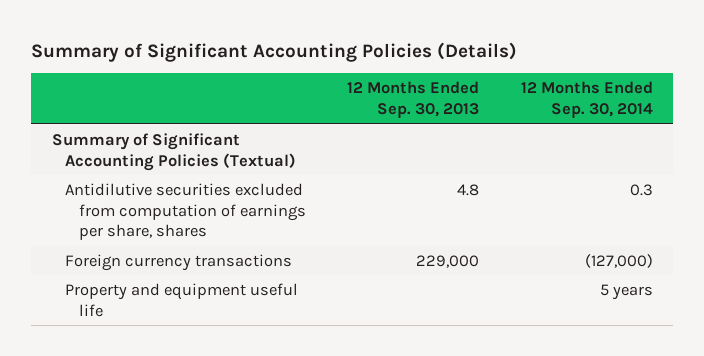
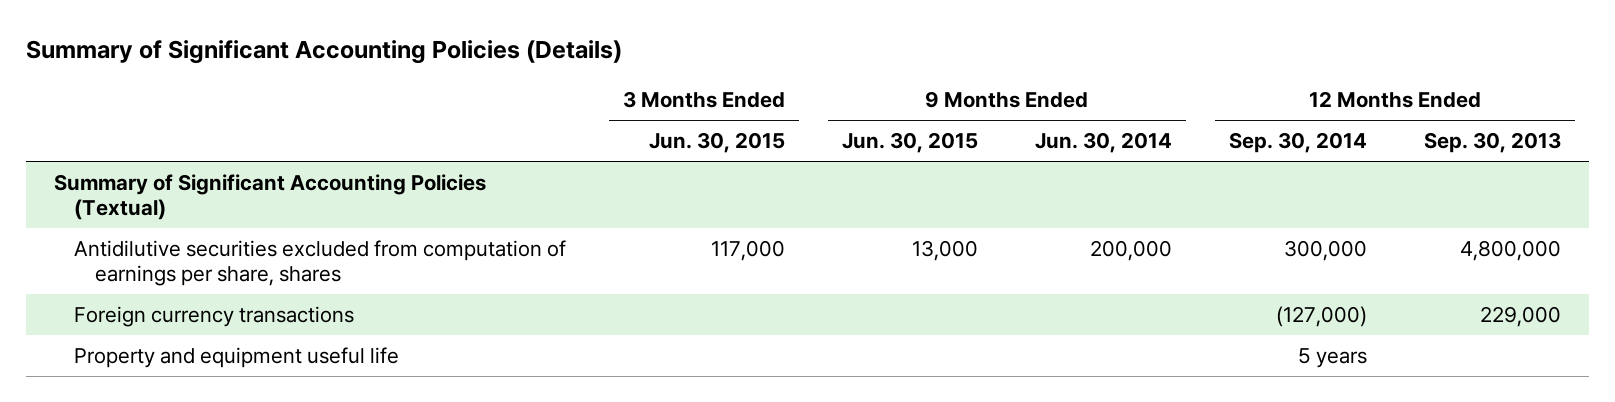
- | 12 Months Ended Sep. 30, 2013 | 12 Months Ended Sep. 30, 2014
+ | 3 Months Ended Jun. 30, 2015 | 9 Months Ended Jun. 30, 2015 | 9 Months Ended Jun. 30, 2014 | 12 Months Ended Sep. 30, 2014 | 12 Months Ended Sep. 30, 2013
- Antidilutive securities excluded from computation of earnings per share, shares | 4.8 | 0.3
+ Antidilutive securities excluded from computation of earnings per share, shares | 117,000 | 13,000 | 200,000 | 300,000 | 4,800,000

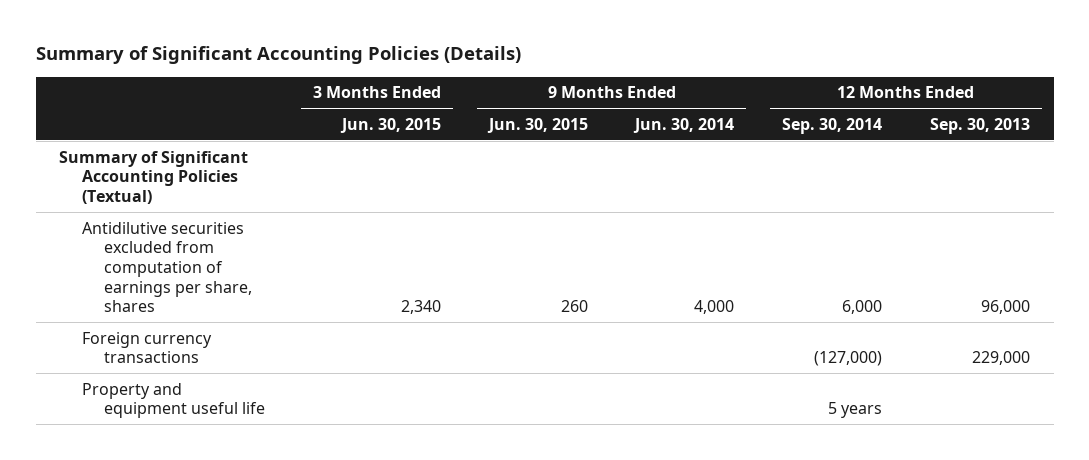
- Antidilutive securities excluded from computation of earnings per share, shares | 117,000 | 13,000 | 200,000 | 300,000 | 4,800,000
+ Antidilutive securities excluded from computation of earnings per share, shares | 2,340 | 260 | 4,000 | 6,000 | 96,000

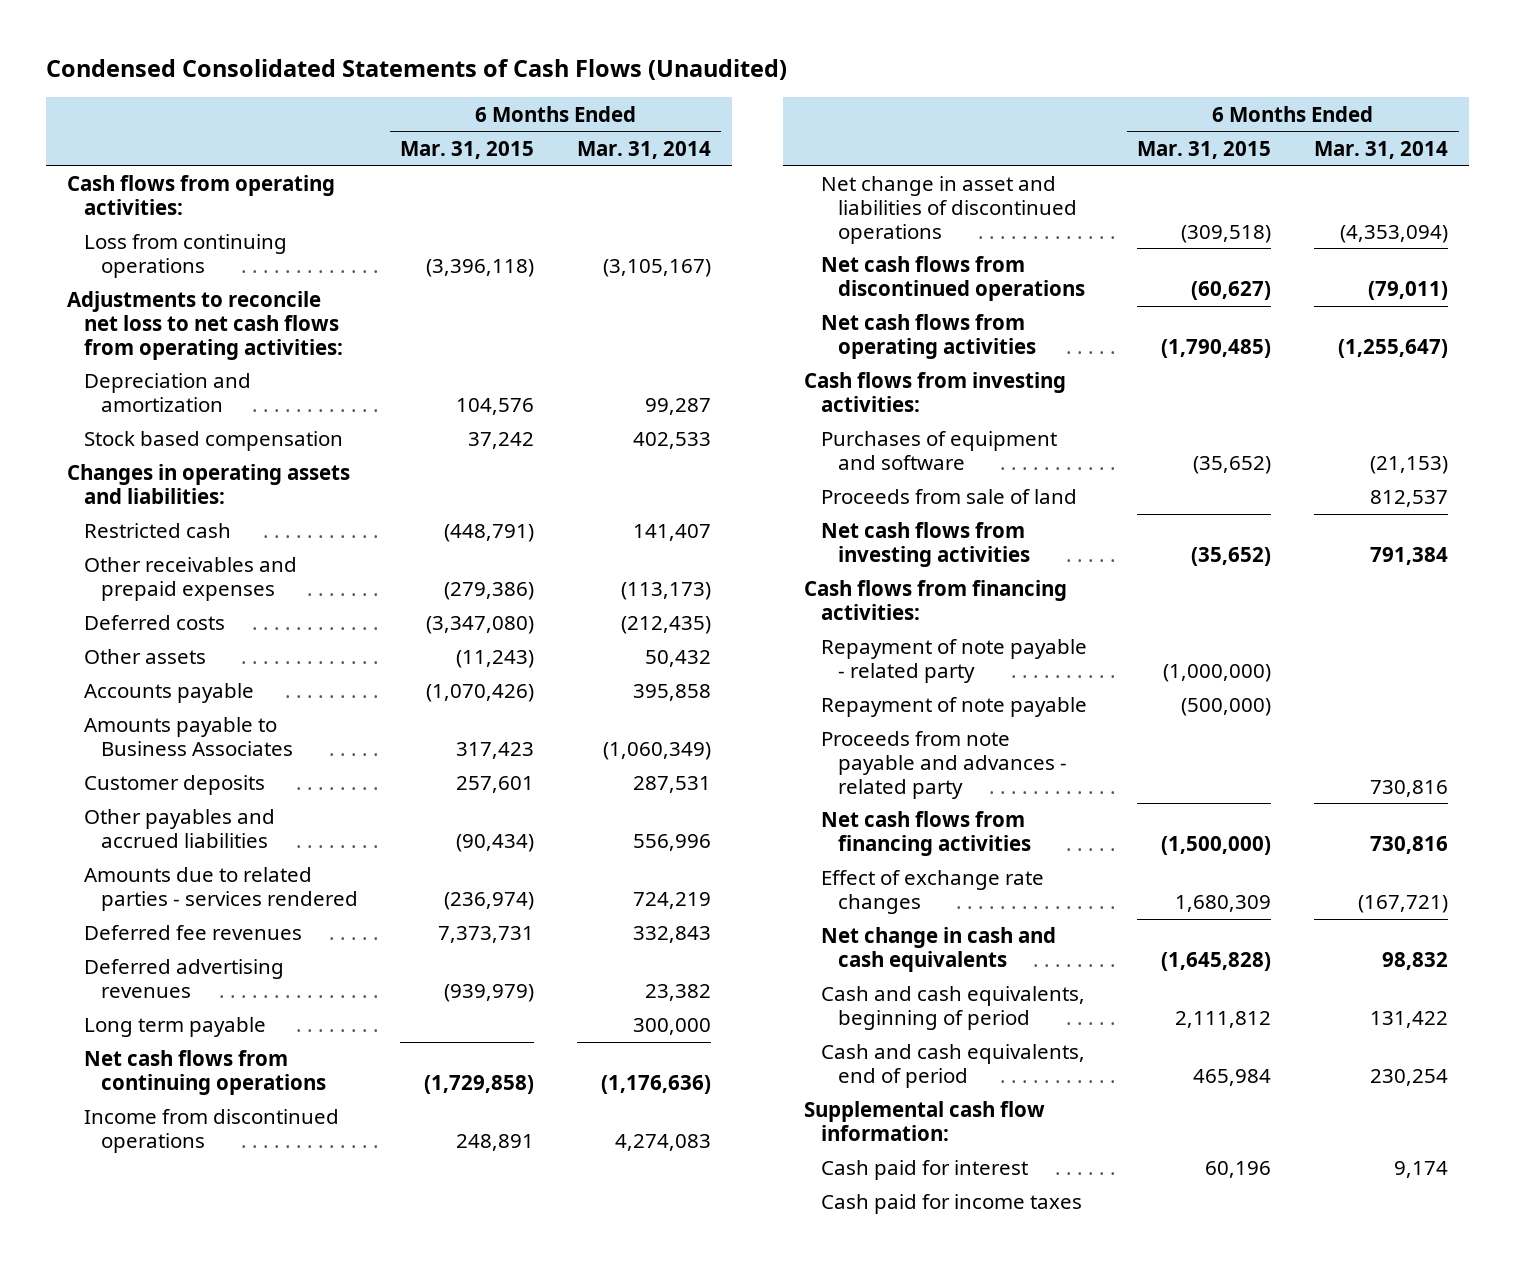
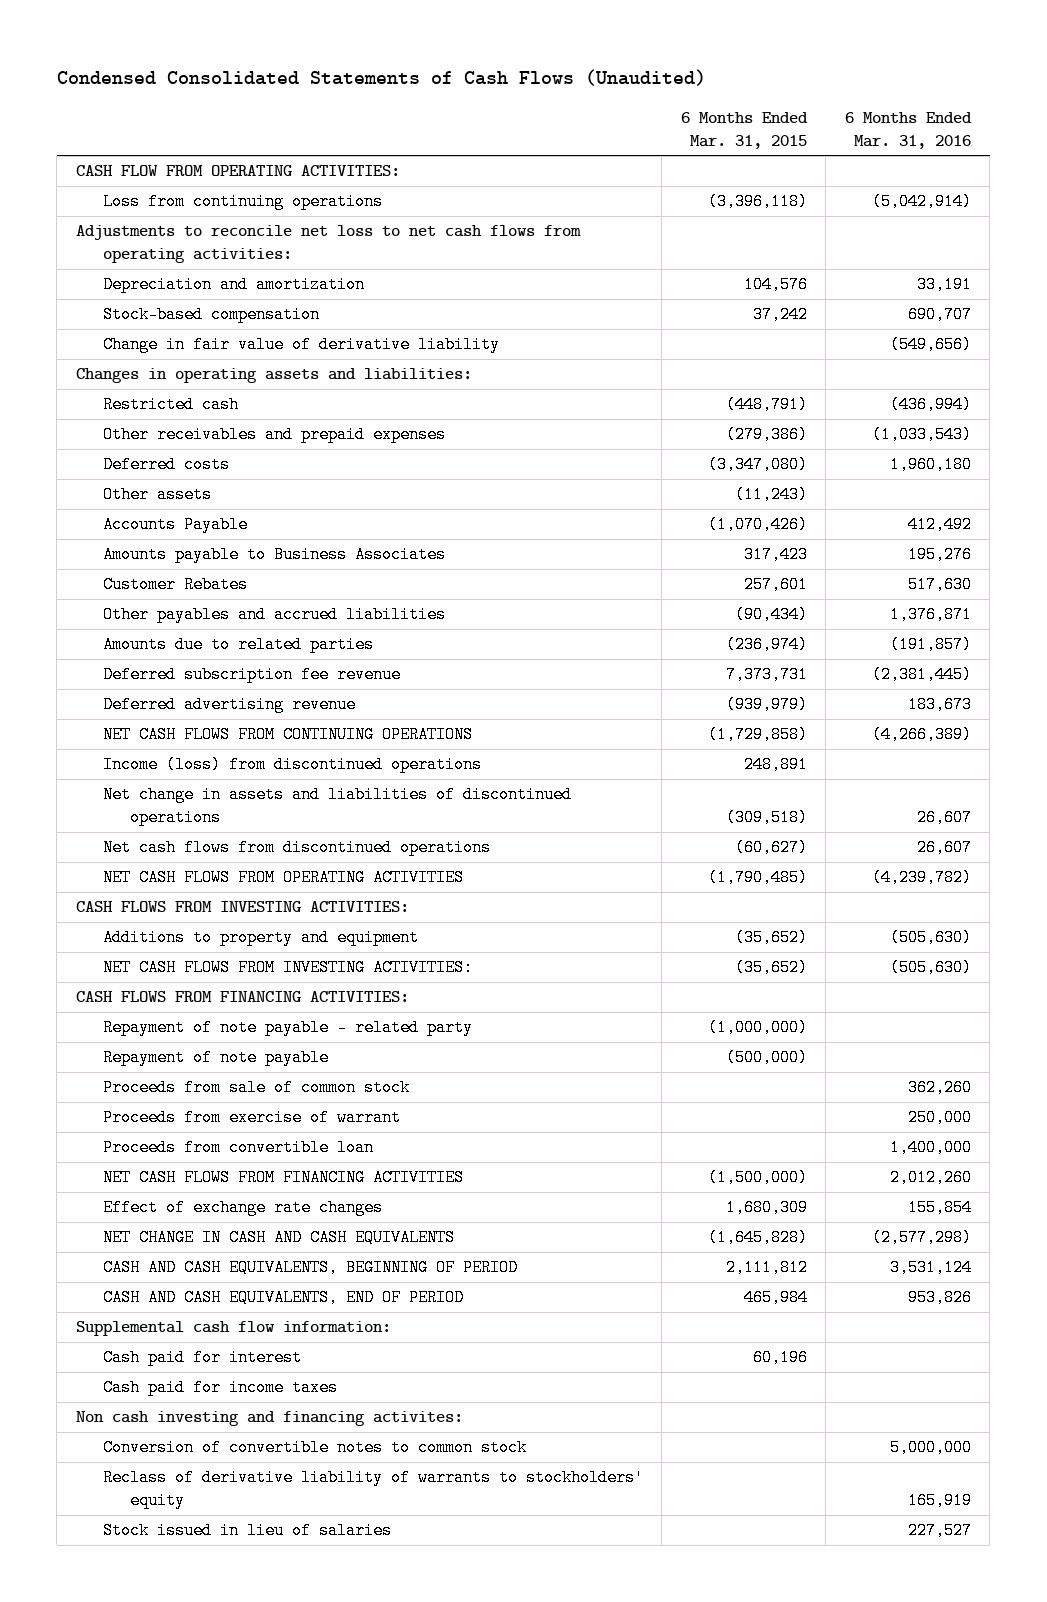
- | 6 Months Ended Mar. 31, 2015 | 6 Months Ended Mar. 31, 2014
+ | 6 Months Ended Mar. 31, 2015 | 6 Months Ended Mar. 31, 2016
- Cash flows from operating activities:
+ CASH FLOW FROM OPERATING ACTIVITIES:
- Stock based compensation | 37,242 | 402,533
+ Stock-based compensation | 37,242 | 690,707
+ Change in fair value of derivative liability | | (549,656)
- Accounts payable | (1,070,426) | 395,858
+ Accounts Payable | (1,070,426) | 412,492
- Customer deposits | 257,601 | 287,531
+ Customer Rebates | 257,601 | 517,630
- Amounts due to related parties - services rendered | (236,974) | 724,219
- Deferred fee revenues | 7,373,731 | 332,843
- Deferred advertising revenues | (939,979) | 23,382
- Long term payable | | 300,000
- Net cash flows from continuing operations | (1,729,858) | (1,176,636)
- Income from discontinued operations | 248,891 | 4,274,083
- Net change in asset and liabilities of discontinued operations | (309,518) | (4,353,094)
+ Amounts due to related parties | (236,974) | (191,857)
+ Deferred subscription fee revenue | 7,373,731 | (2,381,445)
+ Deferred advertising revenue | (939,979) | 183,673
+ NET CASH FLOWS FROM CONTINUING OPERATIONS | (1,729,858) | (4,266,389)
+ Income (loss) from discontinued operations | 248,891 |
+ Net change in assets and liabilities of discontinued operations | (309,518) | 26,607
- Net cash flows from operating activities | (1,790,485) | (1,255,647)
- Cash flows from investing activities:
- Purchases of equipment and software | (35,652) | (21,153)
- Proceeds from sale of land | | 812,537
- Net cash flows from investing activities | (35,652) | 791,384
- Cash flows from financing activities:
+ NET CASH FLOWS FROM OPERATING ACTIVITIES | (1,790,485) | (4,239,782)
+ CASH FLOWS FROM INVESTING ACTIVITIES:
+ Additions to property and equipment | (35,652) | (505,630)
+ NET CASH FLOWS FROM INVESTING ACTIVITIES: | (35,652) | (505,630)
+ CASH FLOWS FROM FINANCING ACTIVITIES:
- Proceeds from note payable and advances - related party | | 730,816
- Net cash flows from financing activities | (1,500,000) | 730,816
+ Proceeds from sale of common stock | | 362,260
+ Proceeds from exercise of warrant | | 250,000
+ Proceeds from convertible loan | | 1,400,000
+ NET CASH FLOWS FROM FINANCING ACTIVITIES | (1,500,000) | 2,012,260
- Net change in cash and cash equivalents | (1,645,828) | 98,832
- Cash and cash equivalents, beginning of period | 2,111,812 | 131,422
- Cash and cash equivalents, end of period | 465,984 | 230,254
+ NET CHANGE IN CASH AND CASH EQUIVALENTS | (1,645,828) | (2,577,298)
+ CASH AND CASH EQUIVALENTS, BEGINNING OF PERIOD | 2,111,812 | 3,531,124
+ CASH AND CASH EQUIVALENTS, END OF PERIOD | 465,984 | 953,826
+ Non cash investing and financing activites:
+ Conversion of convertible notes to common stock | | 5,000,000
+ Reclass of derivative liability of warrants to stockholders' equity | | 165,919
+ Stock issued in lieu of salaries | | 227,527

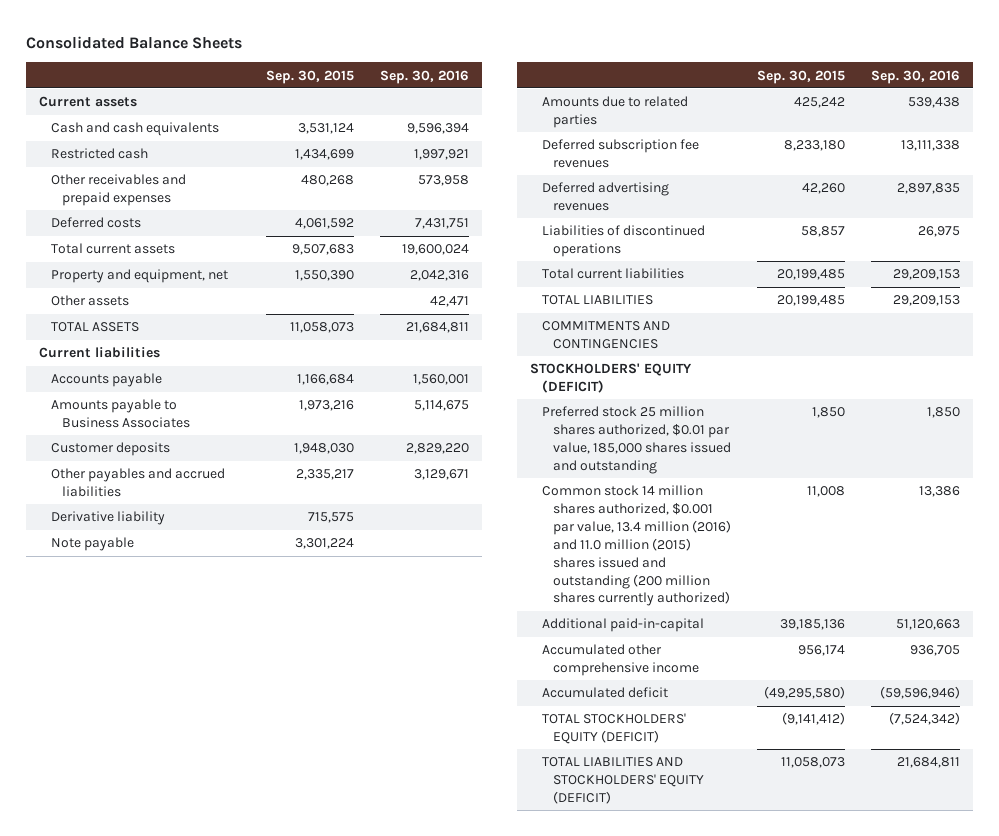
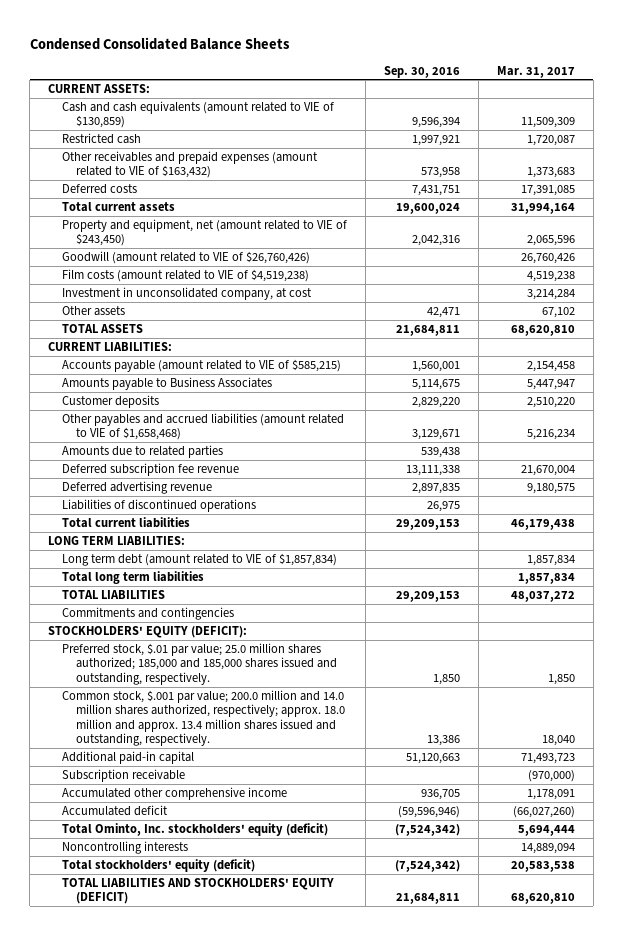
- Consolidated Balance Sheets
+ Condensed Consolidated Balance Sheets
- | Sep. 30, 2015 | Sep. 30, 2016
+ | Sep. 30, 2016 | Mar. 31, 2017
- Current assets
- Cash and cash equivalents | 3,531,124 | 9,596,394
+ CURRENT ASSETS:
+ Cash and cash equivalents (amount related to VIE of $130,859) | 9,596,394 | 11,509,309
- Other receivables and prepaid expenses | 480,268 | 573,958
+ Other receivables and prepaid expenses (amount related to VIE of $163,432) | 573,958 | 1,373,683
- Property and equipment, net | 1,550,390 | 2,042,316
+ Property and equipment, net (amount related to VIE of $243,450) | 2,042,316 | 2,065,596
+ Goodwill (amount related to VIE of $26,760,426) | | 26,760,426
+ Film costs (amount related to VIE of $4,519,238) | | 4,519,238
+ Investment in unconsolidated company, at cost | | 3,214,284
- Current liabilities
- Accounts payable | 1,166,684 | 1,560,001
+ CURRENT LIABILITIES:
+ Accounts payable (amount related to VIE of $585,215) | 1,560,001 | 2,154,458
- Other payables and accrued liabilities | 2,335,217 | 3,129,671
- Derivative liability | 715,575 |
- Note payable | 3,301,224 |
+ Other payables and accrued liabilities (amount related to VIE of $1,658,468) | 3,129,671 | 5,216,234
- Deferred subscription fee revenues | 8,233,180 | 13,111,338
- Deferred advertising revenues | 42,260 | 2,897,835
+ Deferred subscription fee revenue | 13,111,338 | 21,670,004
+ Deferred advertising revenue | 2,897,835 | 9,180,575
+ LONG TERM LIABILITIES:
+ Long term debt (amount related to VIE of $1,857,834) | | 1,857,834
+ Total long term liabilities | | 1,857,834
- COMMITMENTS AND CONTINGENCIES
- STOCKHOLDERS' EQUITY (DEFICIT)
- Preferred stock 25 million shares authorized, $0.01 par value, 185,000 shares issued and outstanding | 1,850 | 1,850
- Common stock 14 million shares authorized, $0.001 par value, 13.4 million (2016) and 11.0 million (2015) shares issued and outstanding (200 million shares currently authorized) | 11,008 | 13,386
- Additional paid-in-capital | 39,185,136 | 51,120,663
+ Commitments and contingencies
+ STOCKHOLDERS' EQUITY (DEFICIT):
+ Preferred stock, $.01 par value; 25.0 million shares authorized; 185,000 and 185,000 shares issued and outstanding, respectively. | 1,850 | 1,850
+ Common stock, $.001 par value; 200.0 million and 14.0 million shares authorized, respectively; approx. 18.0 million and approx. 13.4 million shares issued and outstanding, respectively. | 13,386 | 18,040
+ Additional paid-in capital | 51,120,663 | 71,493,723
+ Subscription receivable | | (970,000)
- TOTAL STOCKHOLDERS' EQUITY (DEFICIT) | (9,141,412) | (7,524,342)
+ Total Ominto, Inc. stockholders' equity (deficit) | (7,524,342) | 5,694,444
+ Noncontrolling interests | | 14,889,094
+ Total stockholders' equity (deficit) | (7,524,342) | 20,583,538

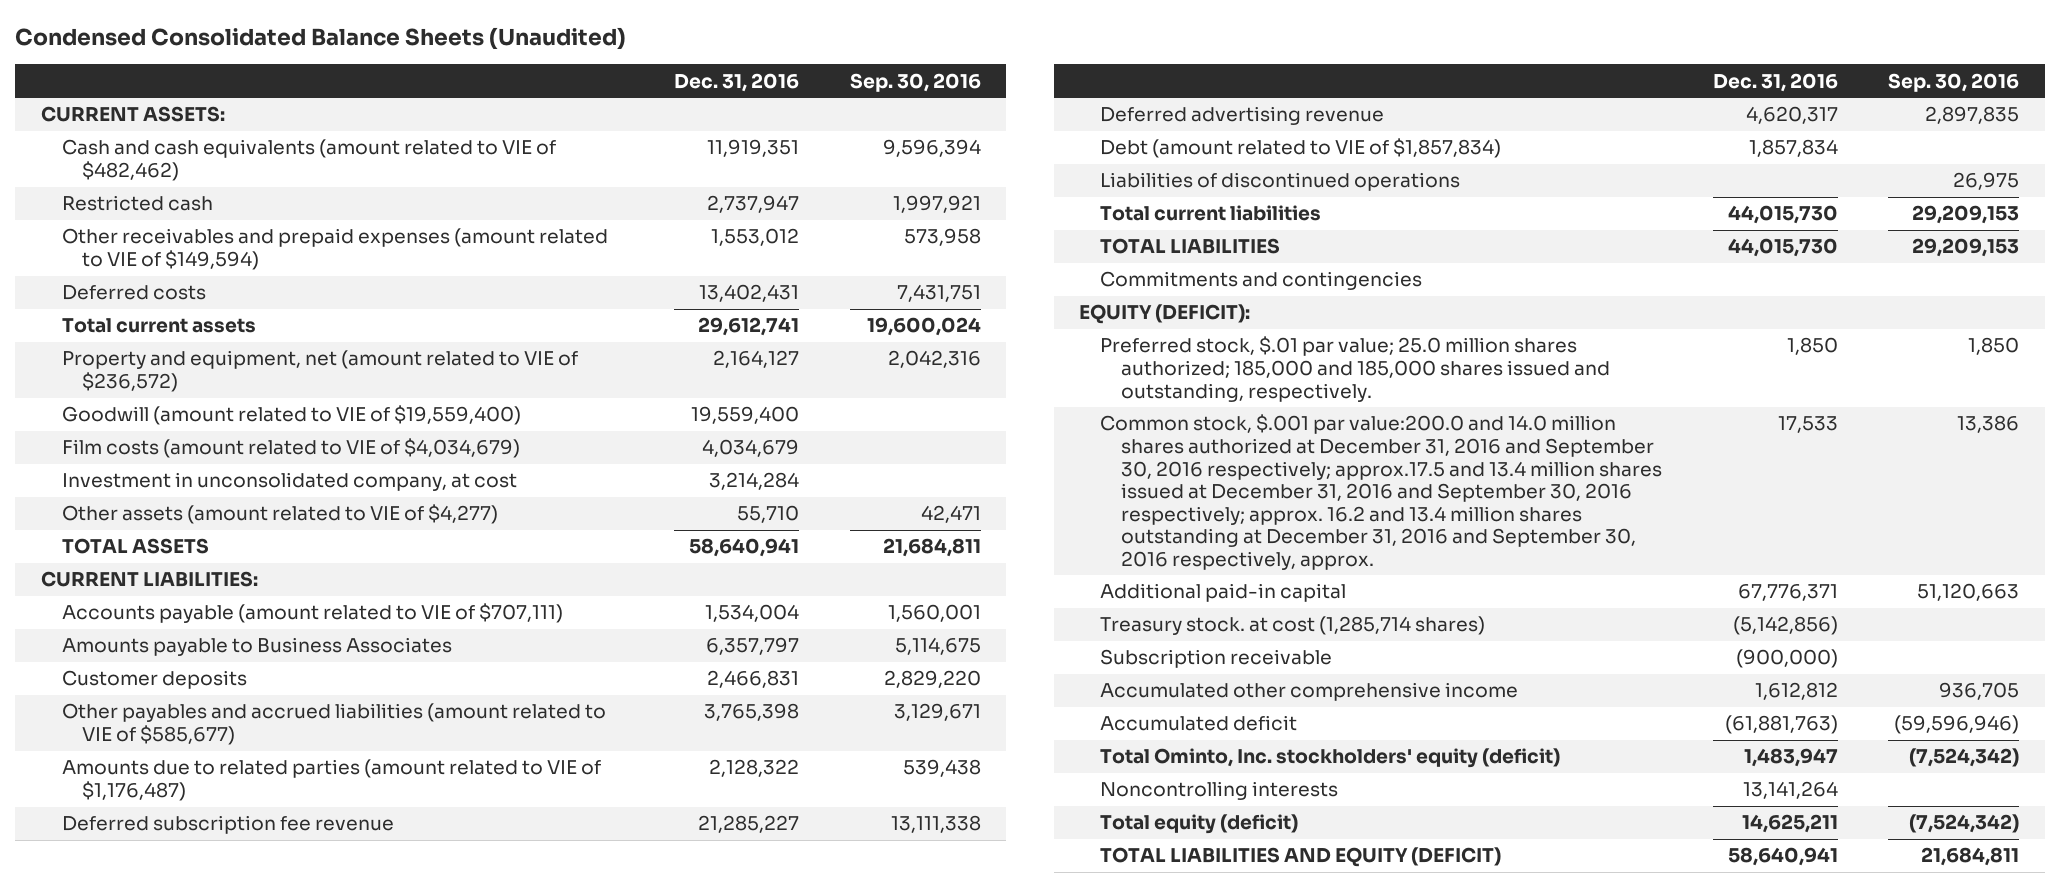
- Condensed Consolidated Balance Sheets
+ Condensed Consolidated Balance Sheets (Unaudited)
- | Sep. 30, 2016 | Mar. 31, 2017
+ | Dec. 31, 2016 | Sep. 30, 2016
- Cash and cash equivalents (amount related to VIE of $130,859) | 9,596,394 | 11,509,309
+ Cash and cash equivalents (amount related to VIE of $482,462) | 11,919,351 | 9,596,394
- Other receivables and prepaid expenses (amount related to VIE of $163,432) | 573,958 | 1,373,683
+ Other receivables and prepaid expenses (amount related to VIE of $149,594) | 1,553,012 | 573,958
- Property and equipment, net (amount related to VIE of $243,450) | 2,042,316 | 2,065,596
- Goodwill (amount related to VIE of $26,760,426) | | 26,760,426
- Film costs (amount related to VIE of $4,519,238) | | 4,519,238
+ Property and equipment, net (amount related to VIE of $236,572) | 2,164,127 | 2,042,316
+ Goodwill (amount related to VIE of $19,559,400) | 19,559,400 |
+ Film costs (amount related to VIE of $4,034,679) | 4,034,679 |
- Other assets | 42,471 | 67,102
+ Other assets (amount related to VIE of $4,277) | 55,710 | 42,471
- Accounts payable (amount related to VIE of $585,215) | 1,560,001 | 2,154,458
+ Accounts payable (amount related to VIE of $707,111) | 1,534,004 | 1,560,001
- Other payables and accrued liabilities (amount related to VIE of $1,658,468) | 3,129,671 | 5,216,234
- Amounts due to related parties | 539,438 |
+ Other payables and accrued liabilities (amount related to VIE of $585,677) | 3,765,398 | 3,129,671
+ Amounts due to related parties (amount related to VIE of $1,176,487) | 2,128,322 | 539,438
+ Debt (amount related to VIE of $1,857,834) | 1,857,834 |
- LONG TERM LIABILITIES:
- Long term debt (amount related to VIE of $1,857,834) | | 1,857,834
- Total long term liabilities | | 1,857,834
- STOCKHOLDERS' EQUITY (DEFICIT):
+ EQUITY (DEFICIT):
- Common stock, $.001 par value; 200.0 million and 14.0 million shares authorized, respectively; approx. 18.0 million and approx. 13.4 million shares issued and outstanding, respectively. | 13,386 | 18,040
+ Common stock, $.001 par value:200.0 and 14.0 million shares authorized at December 31, 2016 and September 30, 2016 respectively; approx.17.5 and 13.4 million shares issued at December 31, 2016 and September 30, 2016 respectively; approx. 16.2 and 13.4 million shares outstanding at December 31, 2016 and September 30, 2016 respectively, approx. | 17,533 | 13,386
+ Treasury stock. at cost (1,285,714 shares) | (5,142,856) |
- Total stockholders' equity (deficit) | (7,524,342) | 20,583,538
- TOTAL LIABILITIES AND STOCKHOLDERS' EQUITY (DEFICIT) | 21,684,811 | 68,620,810
+ Total equity (deficit) | 14,625,211 | (7,524,342)
+ TOTAL LIABILITIES AND EQUITY (DEFICIT) | 58,640,941 | 21,684,811

